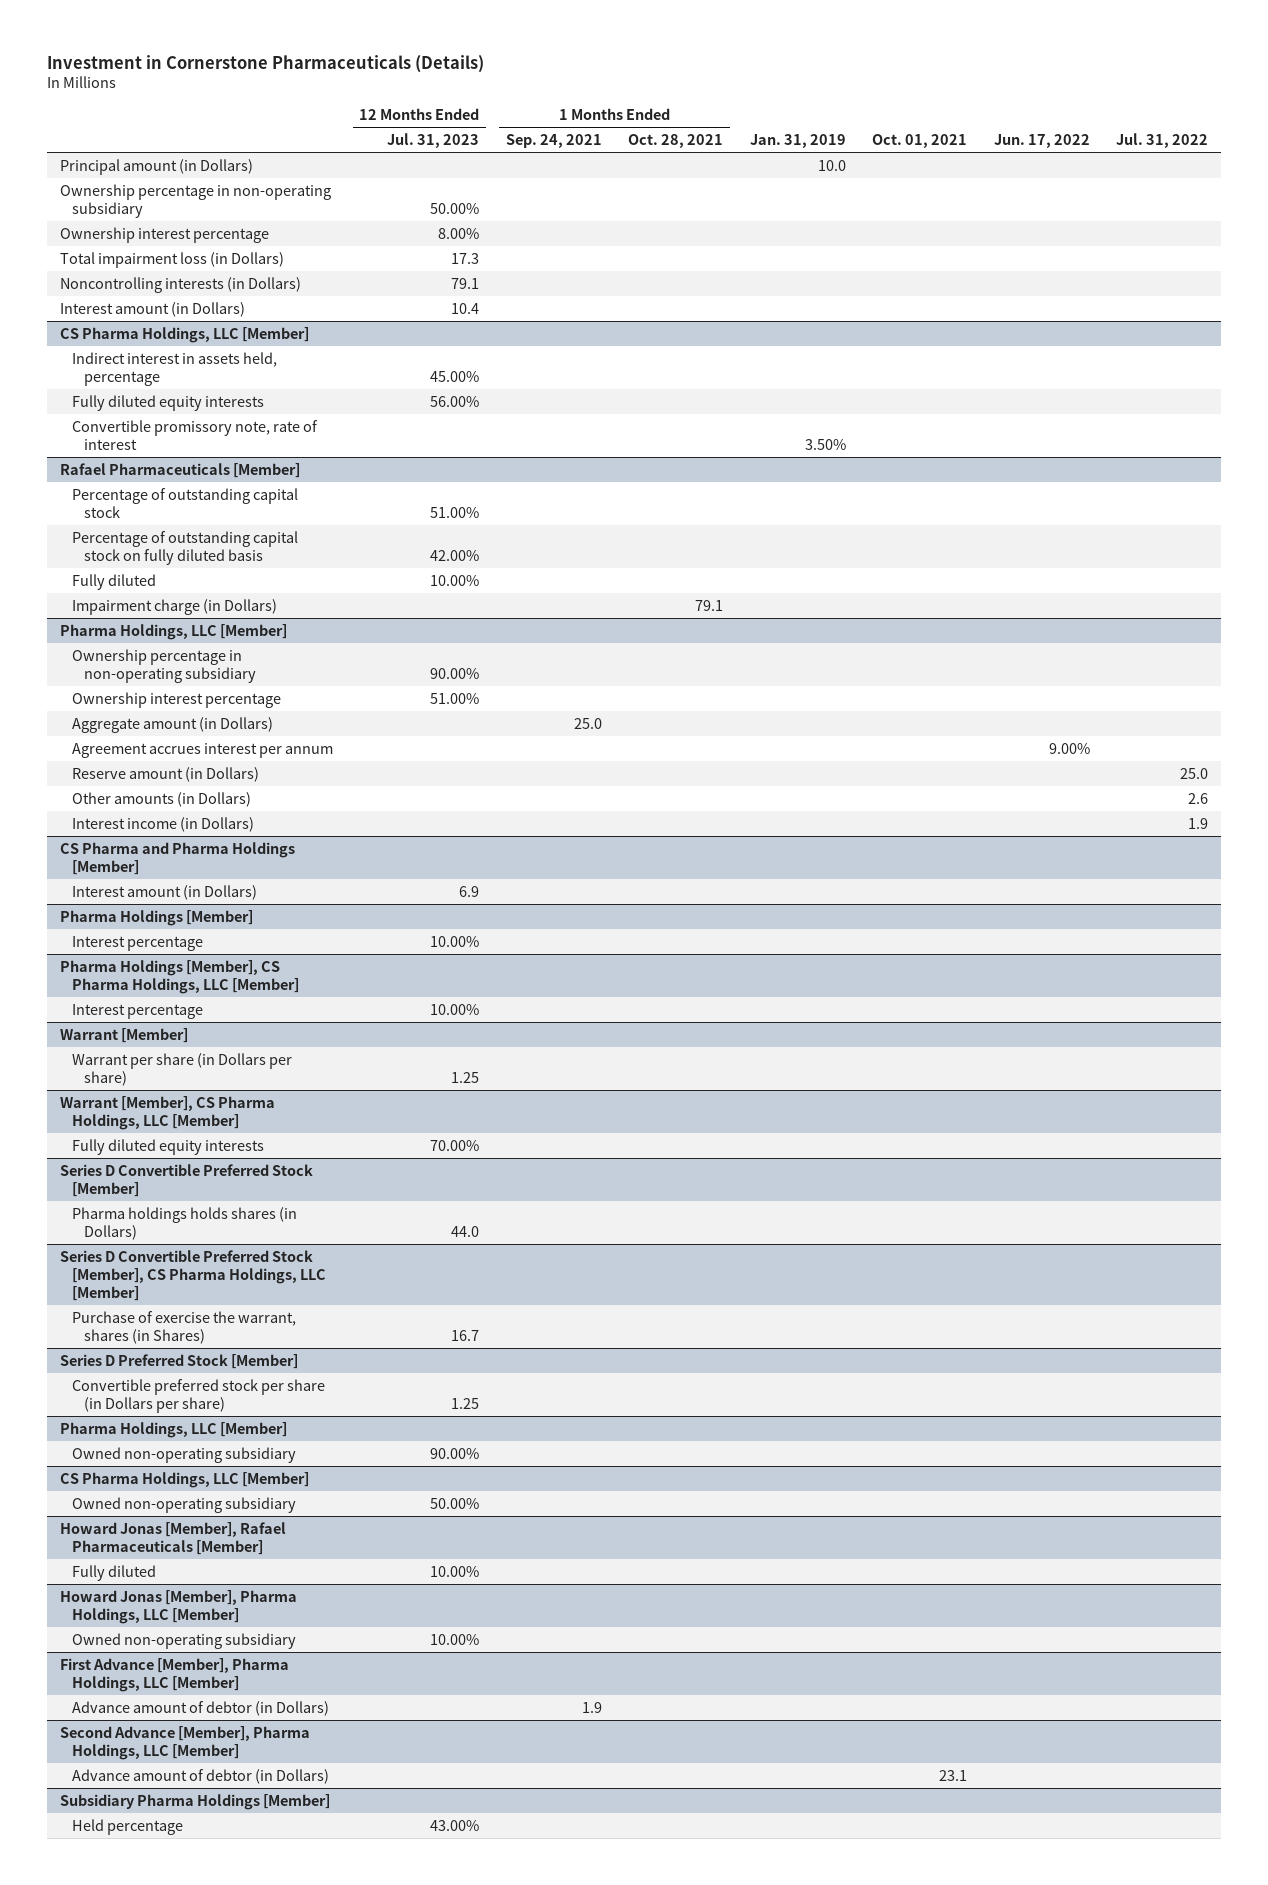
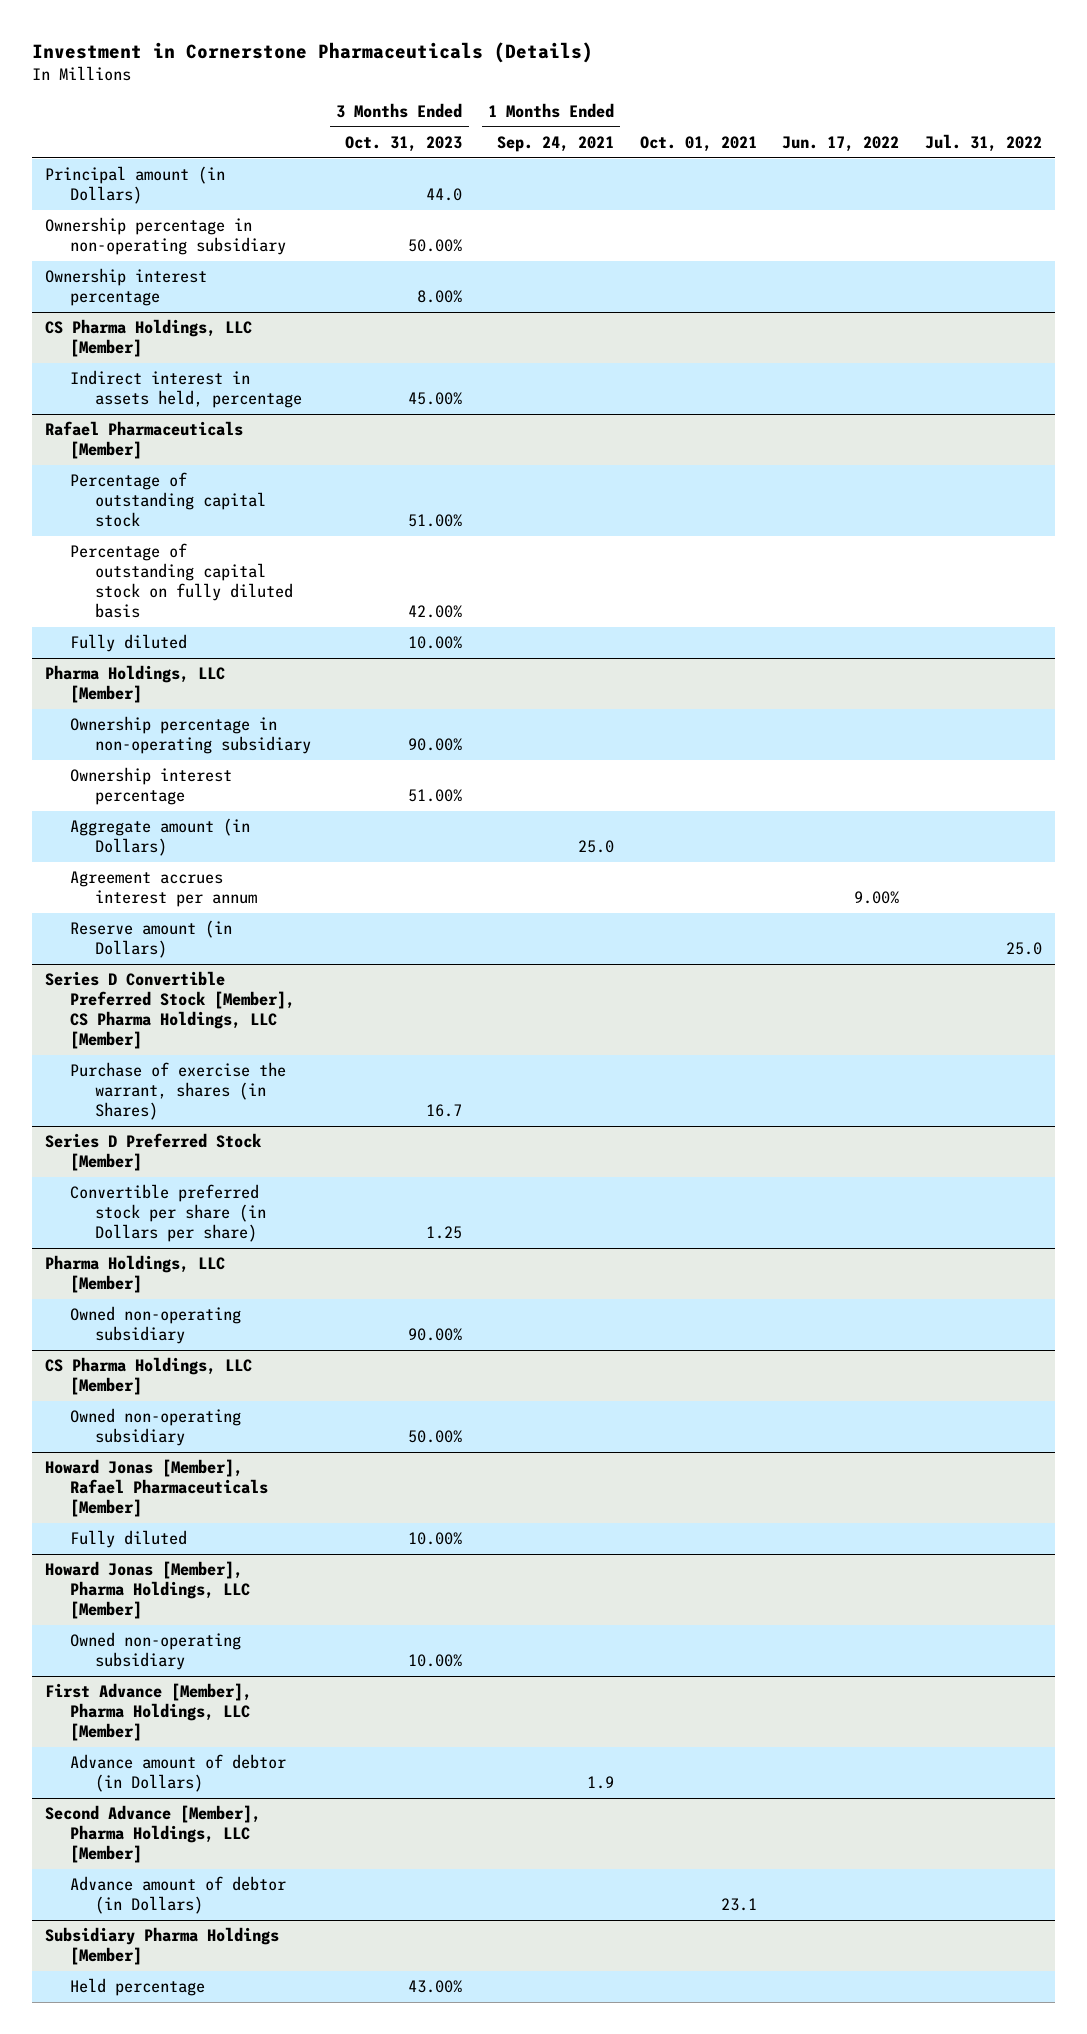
- | 12 Months Ended Jul. 31, 2023 | 1 Months Ended Sep. 24, 2021 | 1 Months Ended Oct. 28, 2021 | Jan. 31, 2019 | Oct. 01, 2021 | Jun. 17, 2022 | Jul. 31, 2022
+ | 3 Months Ended Oct. 31, 2023 | 1 Months Ended Sep. 24, 2021 | Oct. 01, 2021 | Jun. 17, 2022 | Jul. 31, 2022
- Total impairment loss (in Dollars) | 17.3 | | | | | |
- Noncontrolling interests (in Dollars) | 79.1 | | | | | |
- Interest amount (in Dollars) | 10.4 | | | | | |
@ CS Pharma Holdings, LLC [Member]
- Fully diluted equity interests | 56.00% | | | | | |
- Convertible promissory note, rate of interest | | | | 3.50% | | |
@ Rafael Pharmaceuticals [Member]
- Impairment charge (in Dollars) | | | 79.1 | | | |
@ Pharma Holdings, LLC [Member]
- Other amounts (in Dollars) | | | | | | | 2.6
- Interest income (in Dollars) | | | | | | | 1.9
- CS Pharma and Pharma Holdings [Member]
- Interest amount (in Dollars) | 6.9 | | | | | |
- Pharma Holdings [Member]
- Interest percentage | 10.00% | | | | | |
- Pharma Holdings [Member], CS Pharma Holdings, LLC [Member]
- Interest percentage | 10.00% | | | | | |
- Warrant [Member]
- Warrant per share (in Dollars per share) | 1.25 | | | | | |
- Warrant [Member], CS Pharma Holdings, LLC [Member]
- Fully diluted equity interests | 70.00% | | | | | |
- Series D Convertible Preferred Stock [Member]
- Pharma holdings holds shares (in Dollars) | 44.0 | | | | | |

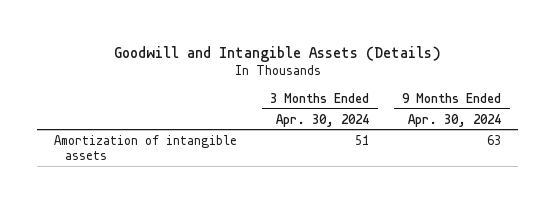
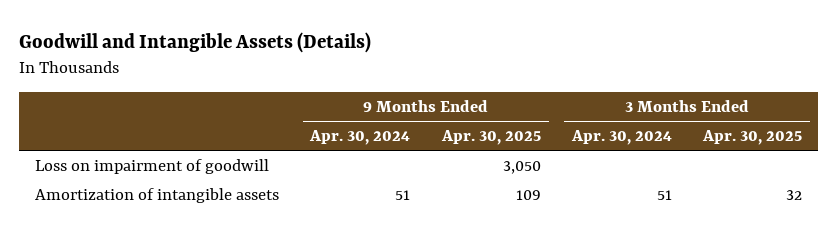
- | 3 Months Ended Apr. 30, 2024 | 9 Months Ended Apr. 30, 2024
+ | 9 Months Ended Apr. 30, 2024 | 9 Months Ended Apr. 30, 2025 | 3 Months Ended Apr. 30, 2024 | 3 Months Ended Apr. 30, 2025
- Amortization of intangible assets | 51 | 63
+ Loss on impairment of goodwill | | 3,050 | |
+ Amortization of intangible assets | 51 | 109 | 51 | 32

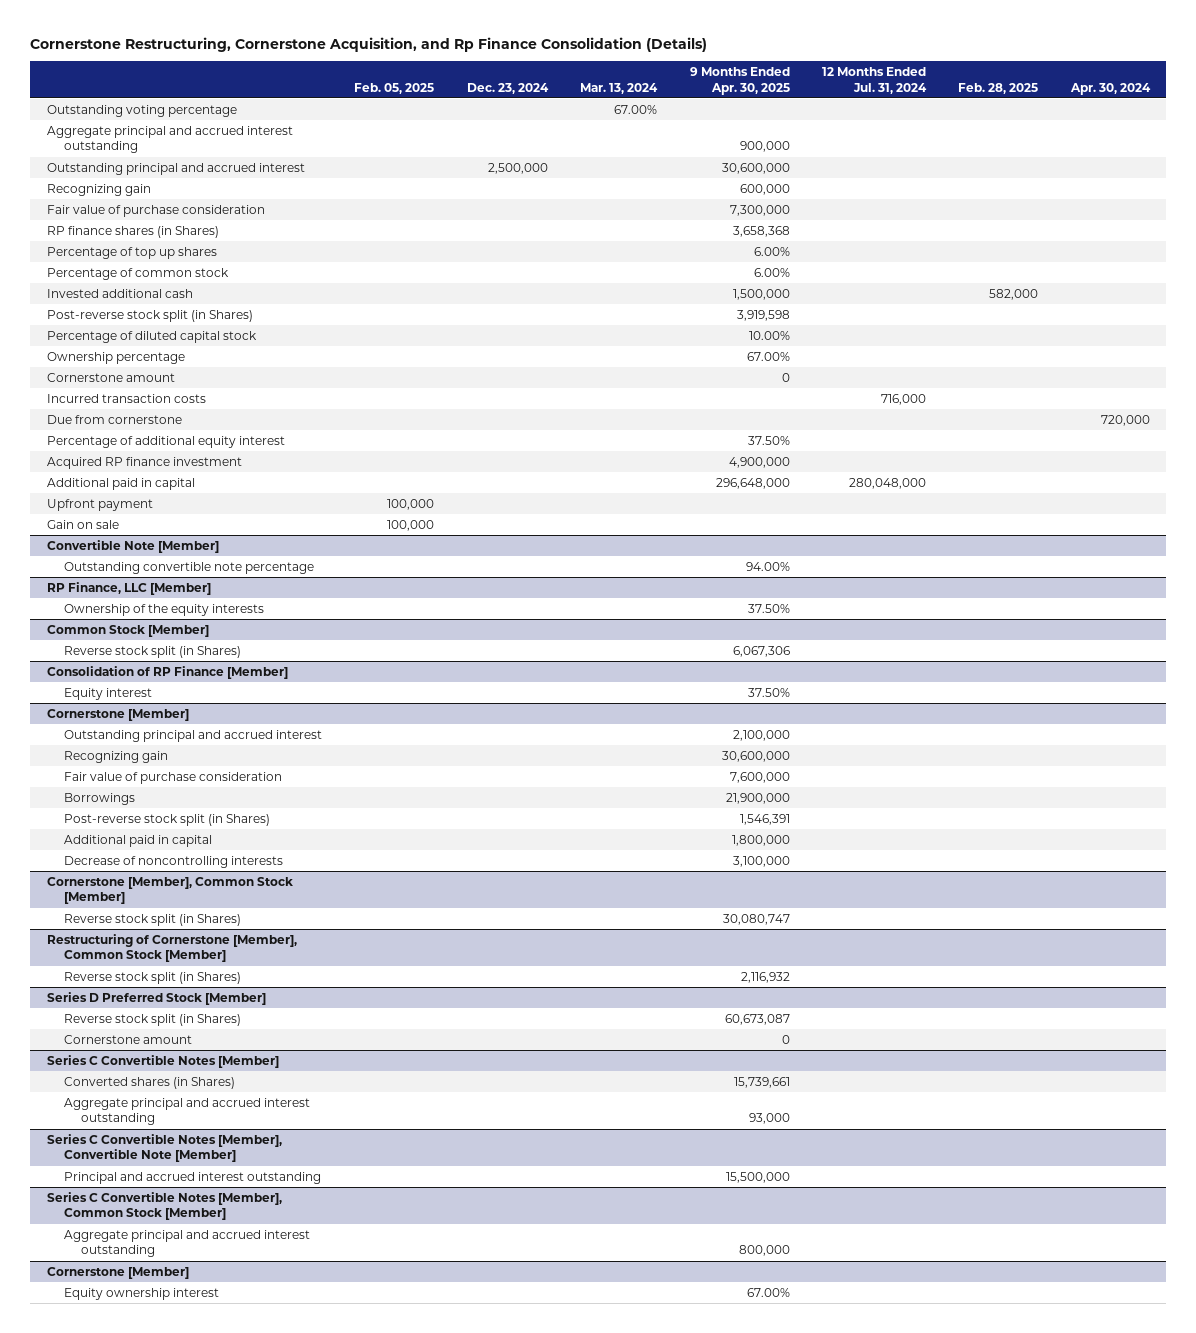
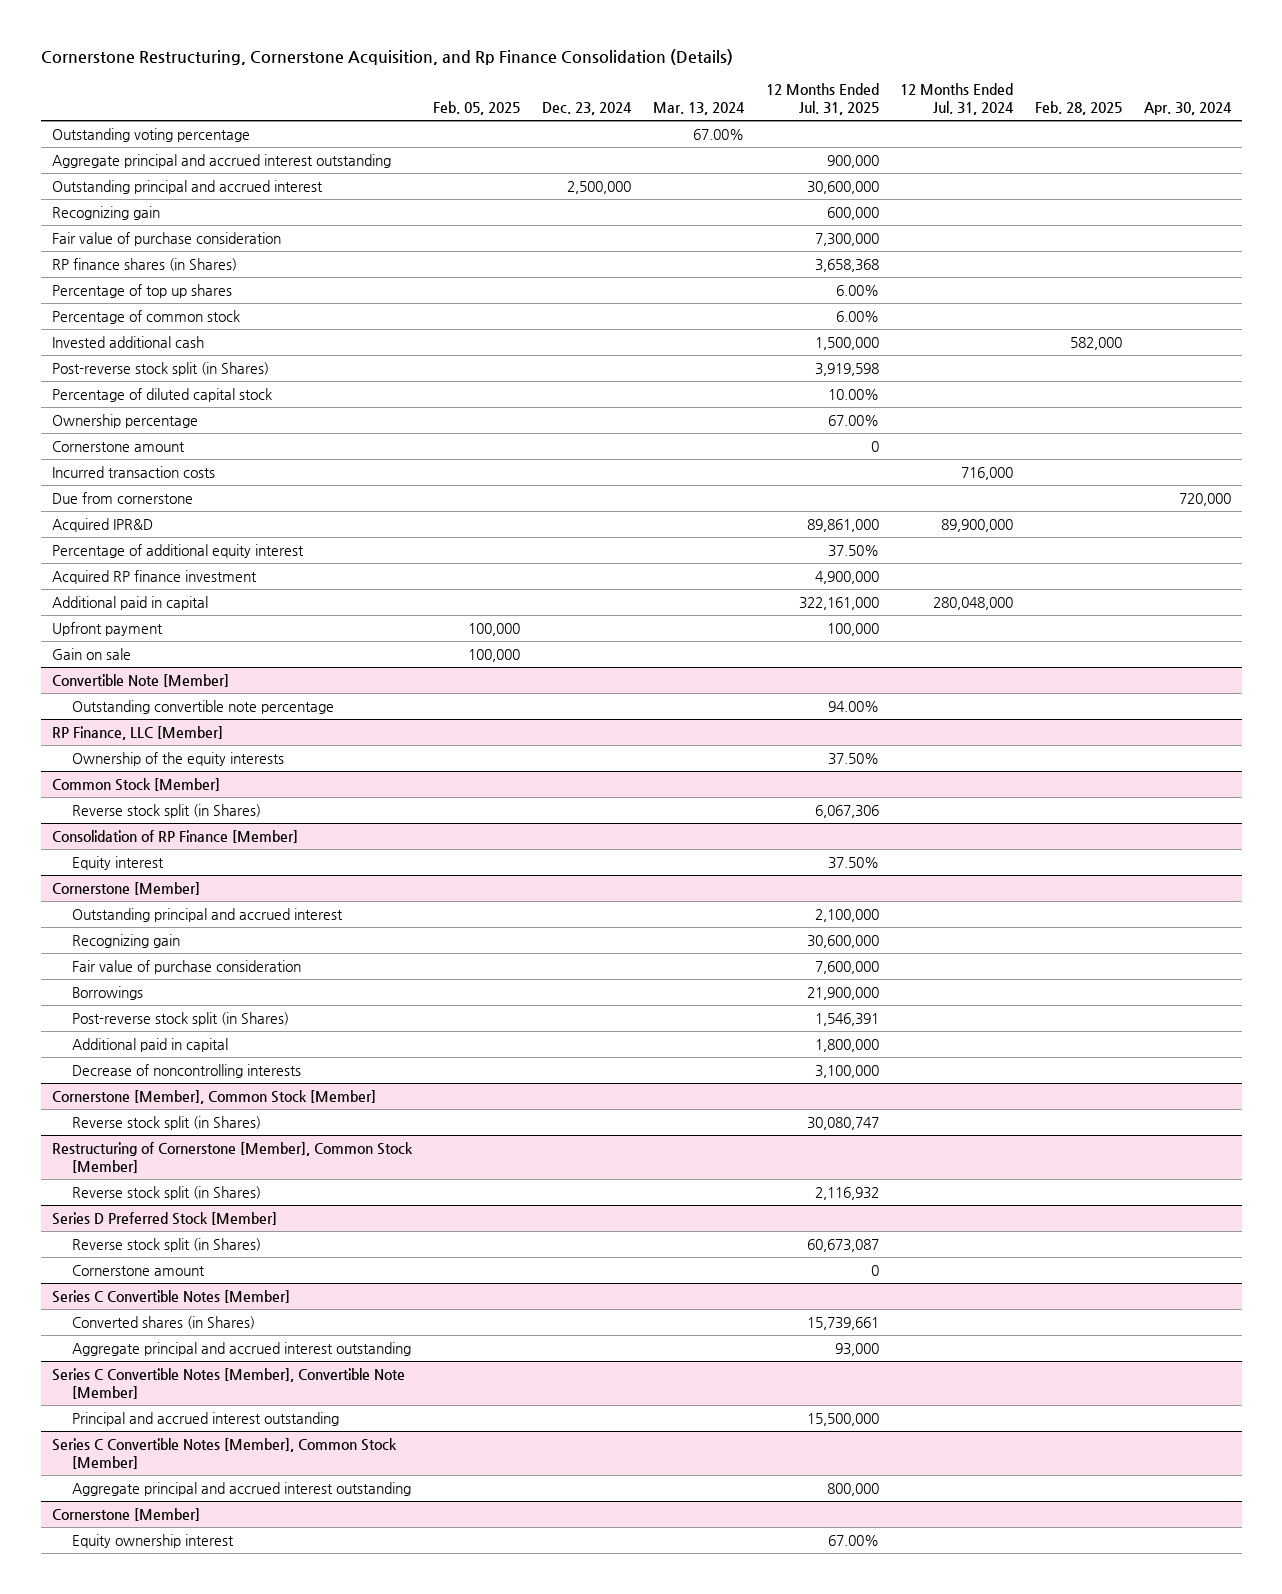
- | Feb. 05, 2025 | Dec. 23, 2024 | Mar. 13, 2024 | 9 Months Ended Apr. 30, 2025 | 12 Months Ended Jul. 31, 2024 | Feb. 28, 2025 | Apr. 30, 2024
+ | Feb. 05, 2025 | Dec. 23, 2024 | Mar. 13, 2024 | 12 Months Ended Jul. 31, 2025 | 12 Months Ended Jul. 31, 2024 | Feb. 28, 2025 | Apr. 30, 2024
+ Acquired IPR&D | | | | 89,861,000 | 89,900,000 | |

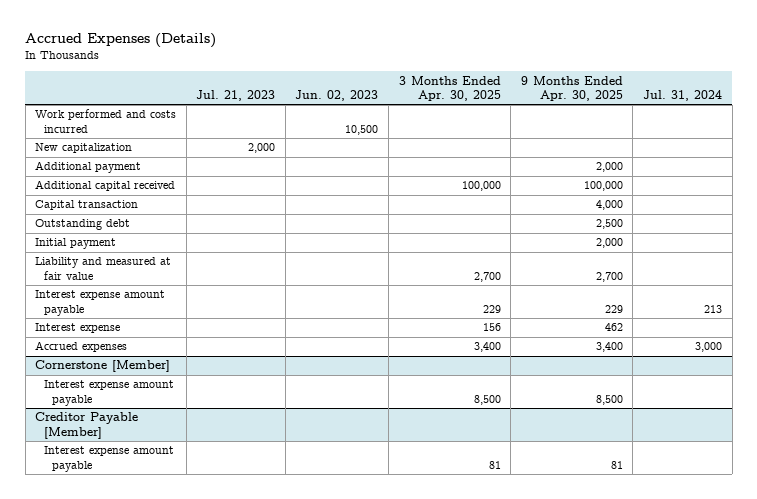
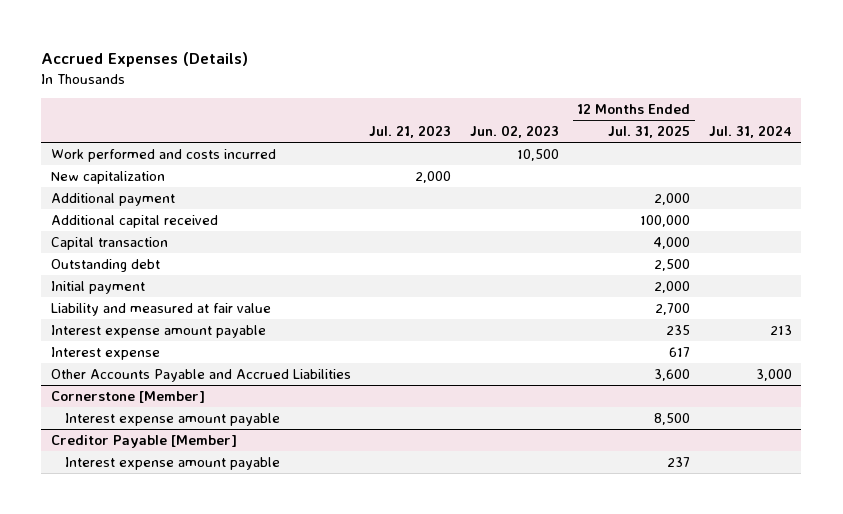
- | Jul. 21, 2023 | Jun. 02, 2023 | 3 Months Ended Apr. 30, 2025 | 9 Months Ended Apr. 30, 2025 | Jul. 31, 2024
+ | Jul. 21, 2023 | Jun. 02, 2023 | 12 Months Ended Jul. 31, 2025 | Jul. 31, 2024
- Accrued expenses | | | 3,400 | 3,400 | 3,000
+ Other Accounts Payable and Accrued Liabilities | | | 3,600 | 3,000

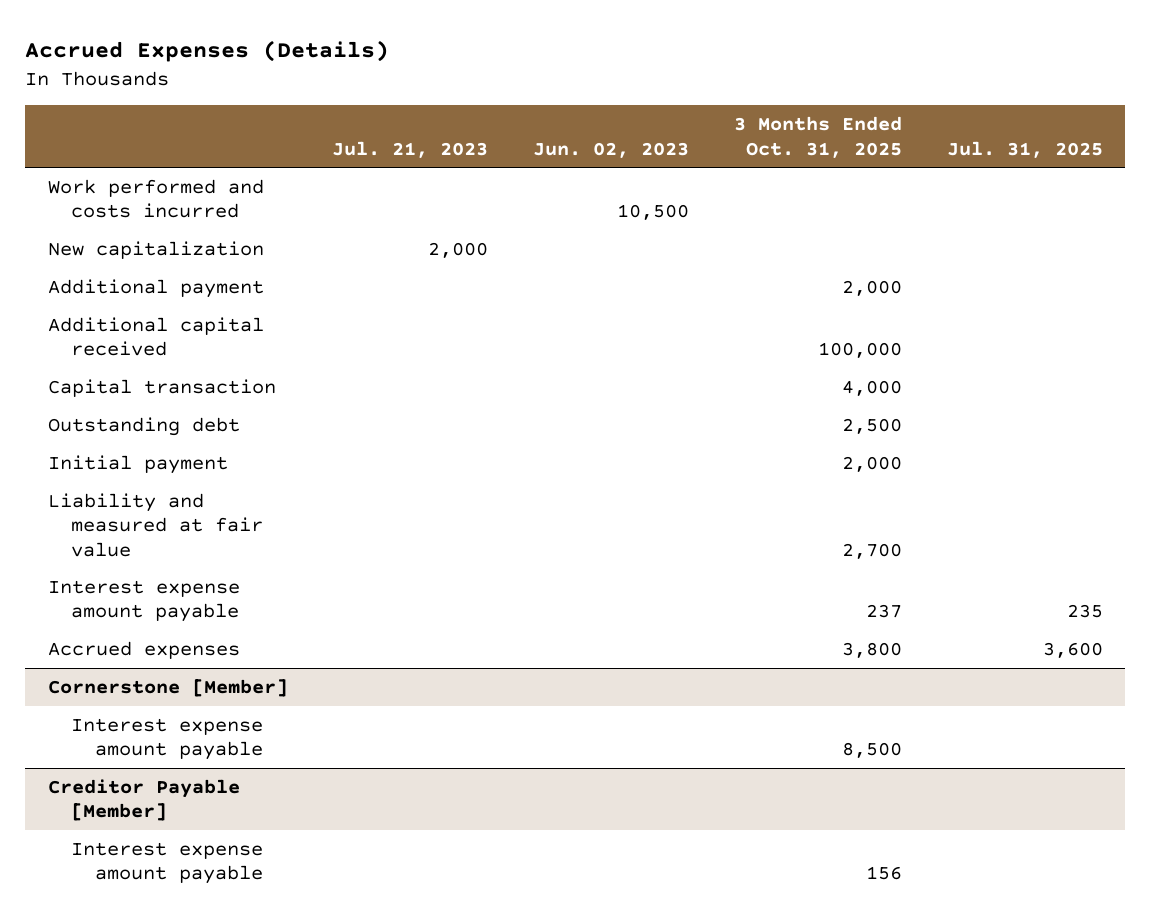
- | Jul. 21, 2023 | Jun. 02, 2023 | 12 Months Ended Jul. 31, 2025 | Jul. 31, 2024
+ | Jul. 21, 2023 | Jun. 02, 2023 | 3 Months Ended Oct. 31, 2025 | Jul. 31, 2025
- Interest expense | | | 617 |
- Other Accounts Payable and Accrued Liabilities | | | 3,600 | 3,000
+ Accrued expenses | | | 3,800 | 3,600

